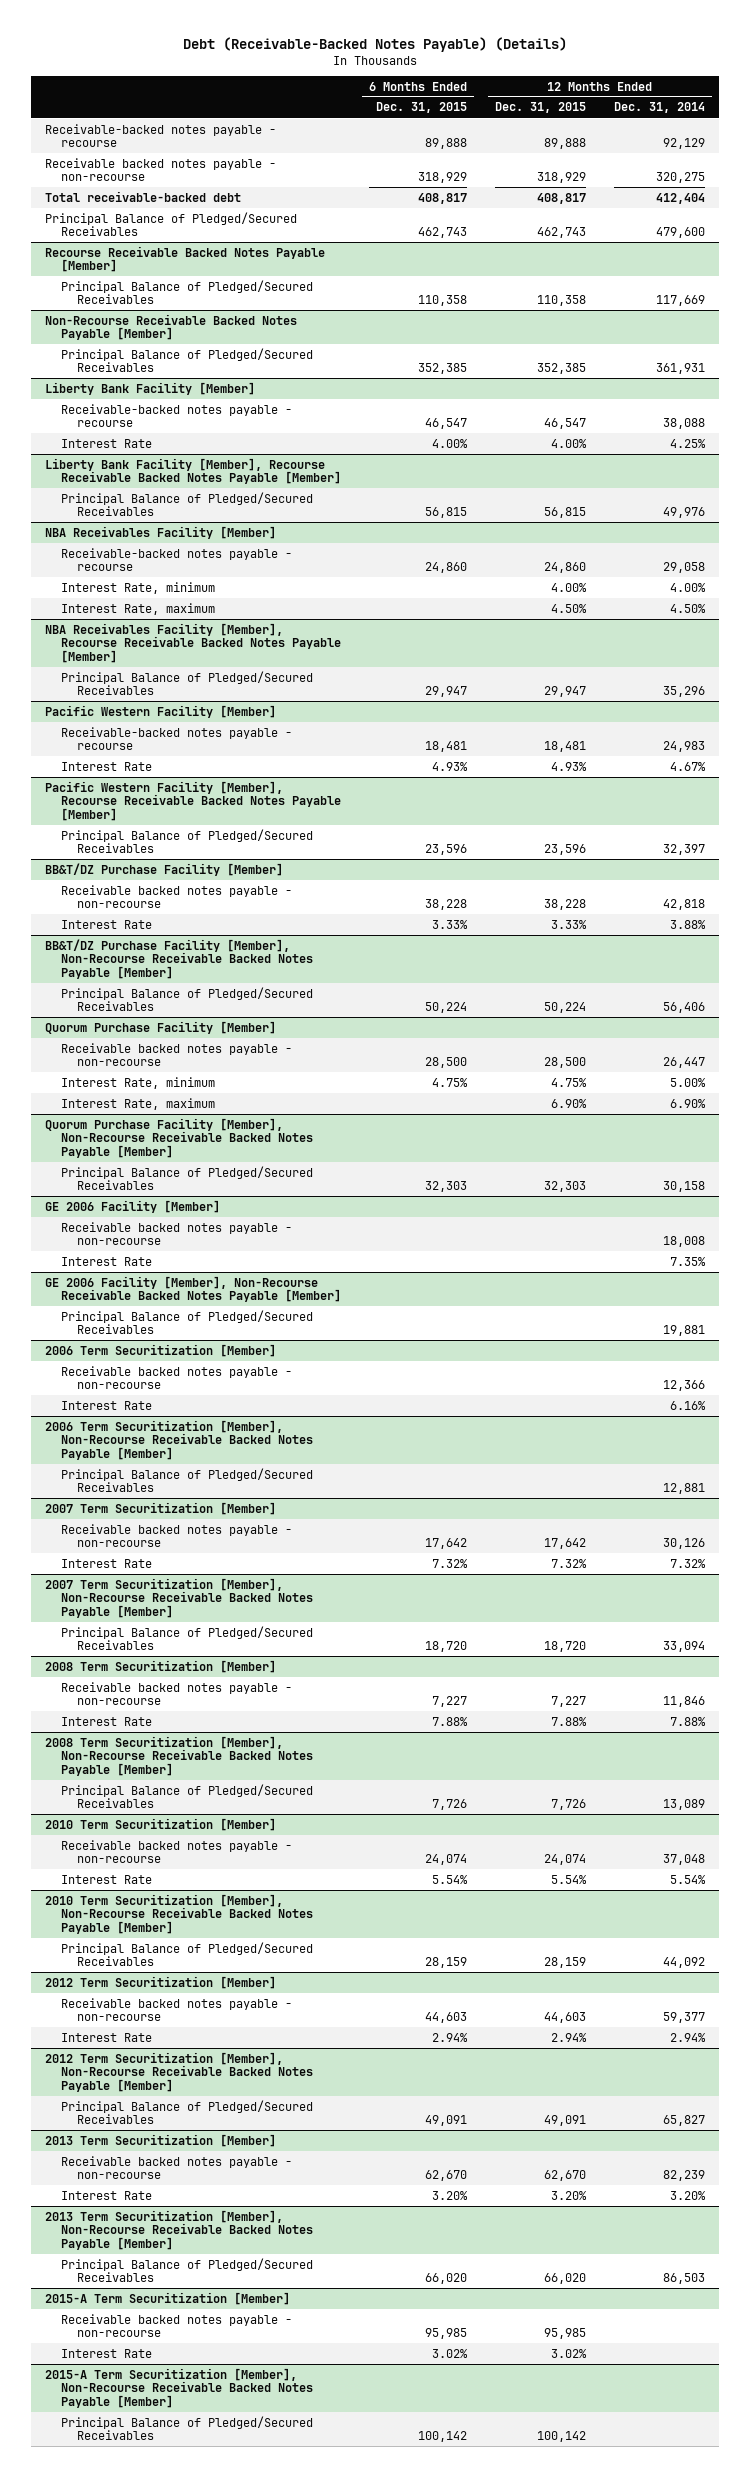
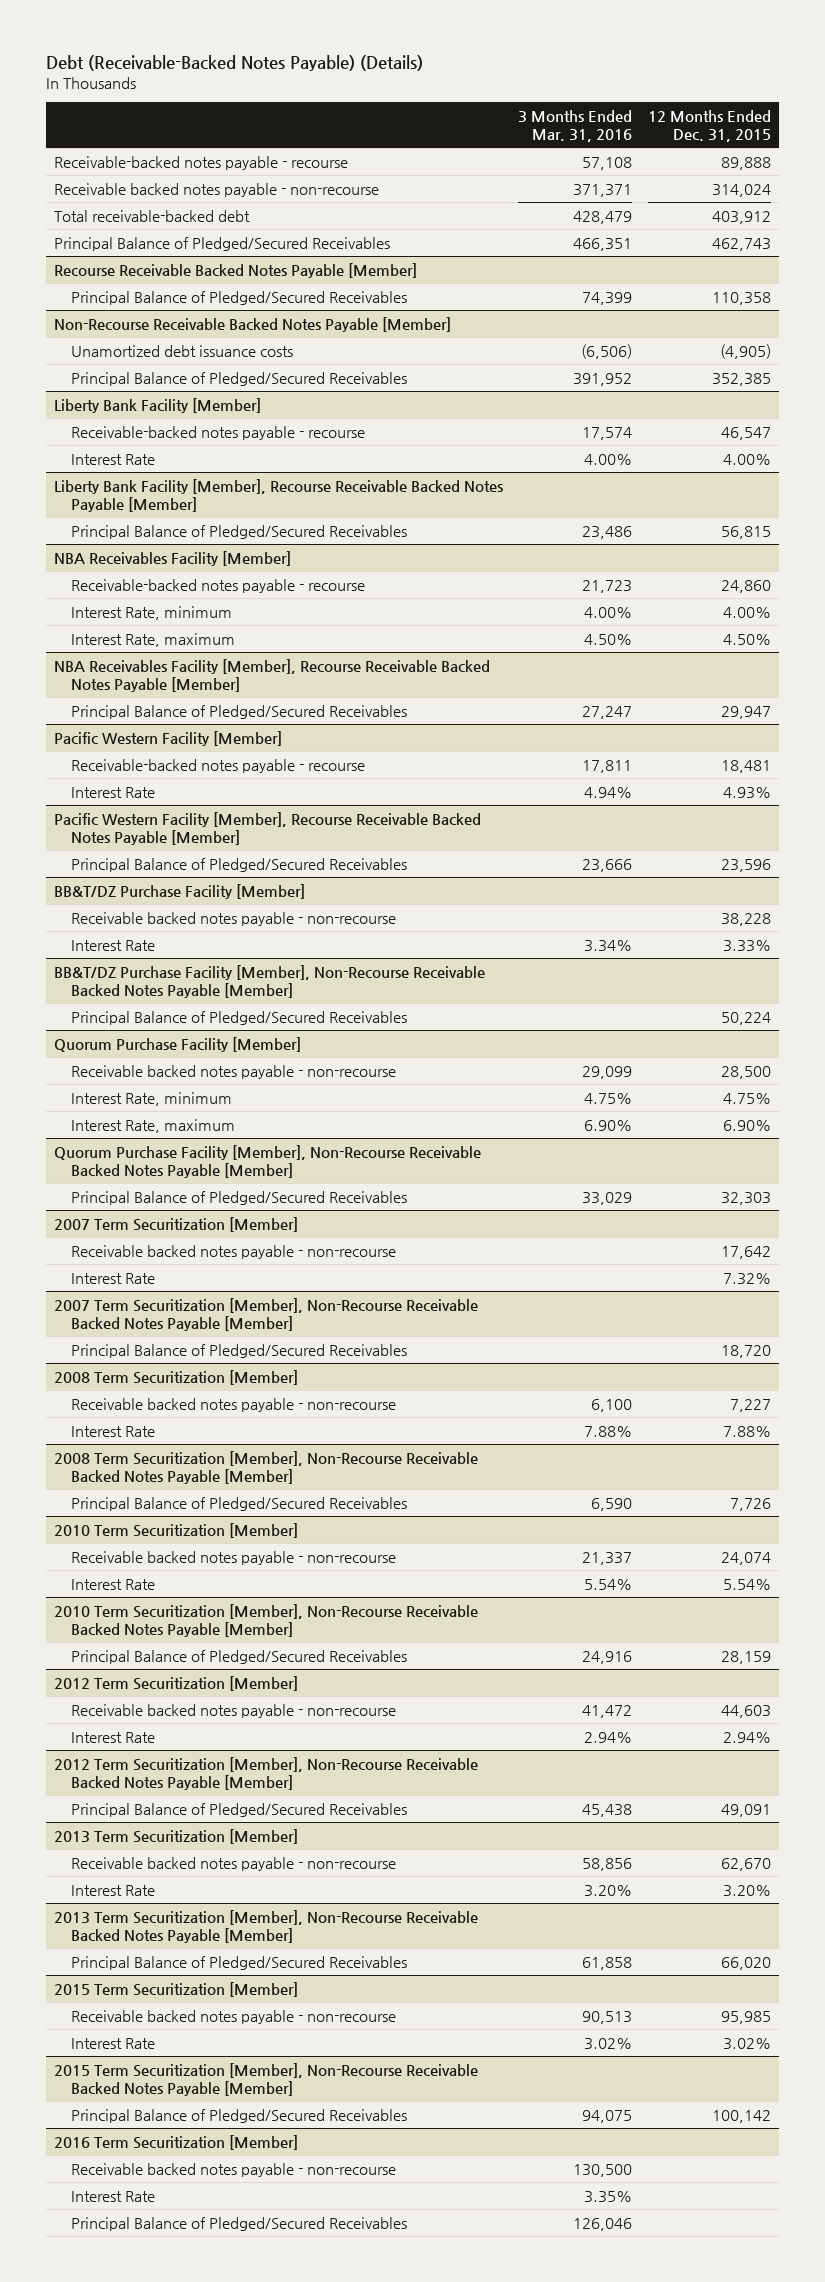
- | 6 Months Ended Dec. 31, 2015 | 12 Months Ended Dec. 31, 2015 | 12 Months Ended Dec. 31, 2014
+ | 3 Months Ended Mar. 31, 2016 | 12 Months Ended Dec. 31, 2015
- Receivable backed notes payable - non-recourse | 318,929 | 318,929 | 320,275
- Total receivable-backed debt | 408,817 | 408,817 | 412,404
+ Receivable backed notes payable - non-recourse | 371,371 | 314,024
+ Total receivable-backed debt | 428,479 | 403,912
@ Non-Recourse Receivable Backed Notes Payable [Member]
+ Unamortized debt issuance costs | (6,506) | (4,905)
- GE 2006 Facility [Member]
- Receivable backed notes payable - non-recourse | | | 18,008
- Interest Rate | | | 7.35%
- GE 2006 Facility [Member], Non-Recourse Receivable Backed Notes Payable [Member]
- Principal Balance of Pledged/Secured Receivables | | | 19,881
- 2006 Term Securitization [Member]
- Receivable backed notes payable - non-recourse | | | 12,366
- Interest Rate | | | 6.16%
- 2006 Term Securitization [Member], Non-Recourse Receivable Backed Notes Payable [Member]
- Principal Balance of Pledged/Secured Receivables | | | 12,881
- 2015-A Term Securitization [Member]
+ 2015 Term Securitization [Member]
- 2015-A Term Securitization [Member], Non-Recourse Receivable Backed Notes Payable [Member]
+ 2015 Term Securitization [Member], Non-Recourse Receivable Backed Notes Payable [Member]
+ 2016 Term Securitization [Member]
+ Receivable backed notes payable - non-recourse | 130,500 |
+ Interest Rate | 3.35% |
+ Principal Balance of Pledged/Secured Receivables | 126,046 |

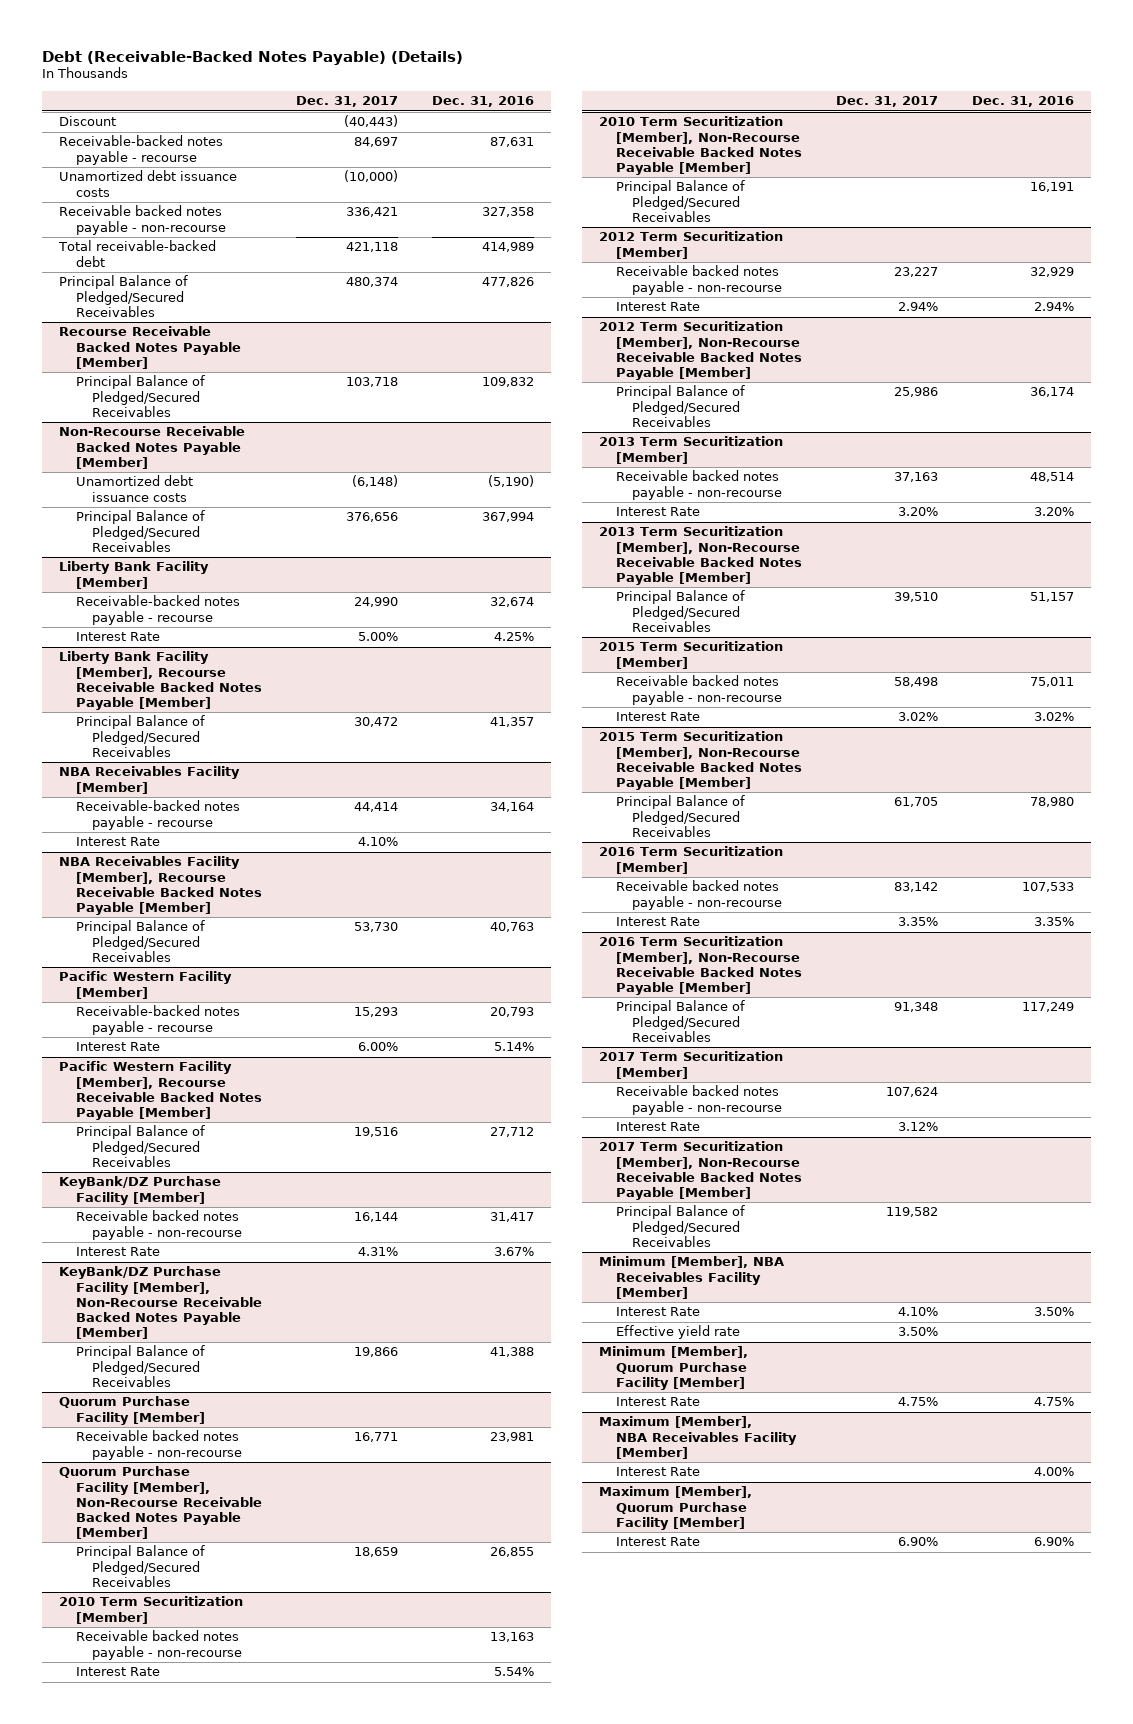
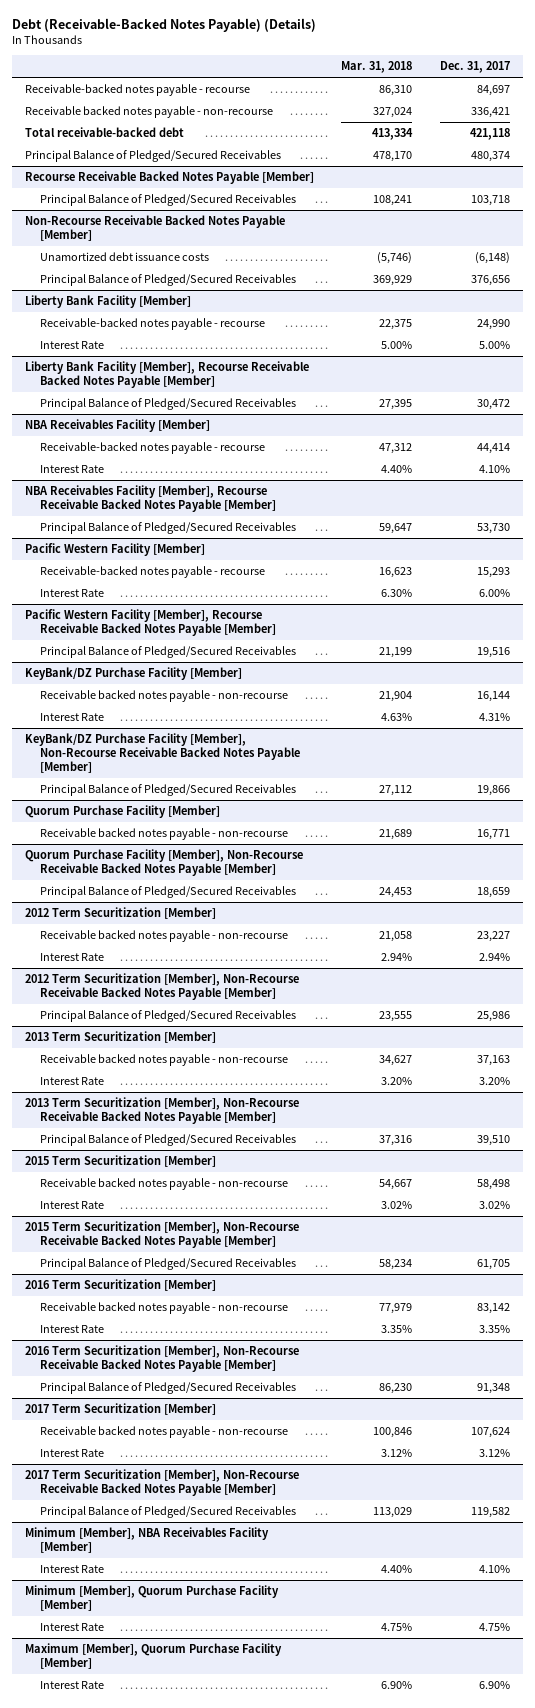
- | Dec. 31, 2017 | Dec. 31, 2016
+ | Mar. 31, 2018 | Dec. 31, 2017
- Discount | (40,443) |
- Unamortized debt issuance costs | (10,000) |
- 2010 Term Securitization [Member]
- Receivable backed notes payable - non-recourse | | 13,163
- Interest Rate | | 5.54%
- 2010 Term Securitization [Member], Non-Recourse Receivable Backed Notes Payable [Member]
- Principal Balance of Pledged/Secured Receivables | | 16,191
@ Minimum [Member], NBA Receivables Facility [Member]
- Effective yield rate | 3.50% |
- Maximum [Member], NBA Receivables Facility [Member]
- Interest Rate | | 4.00%

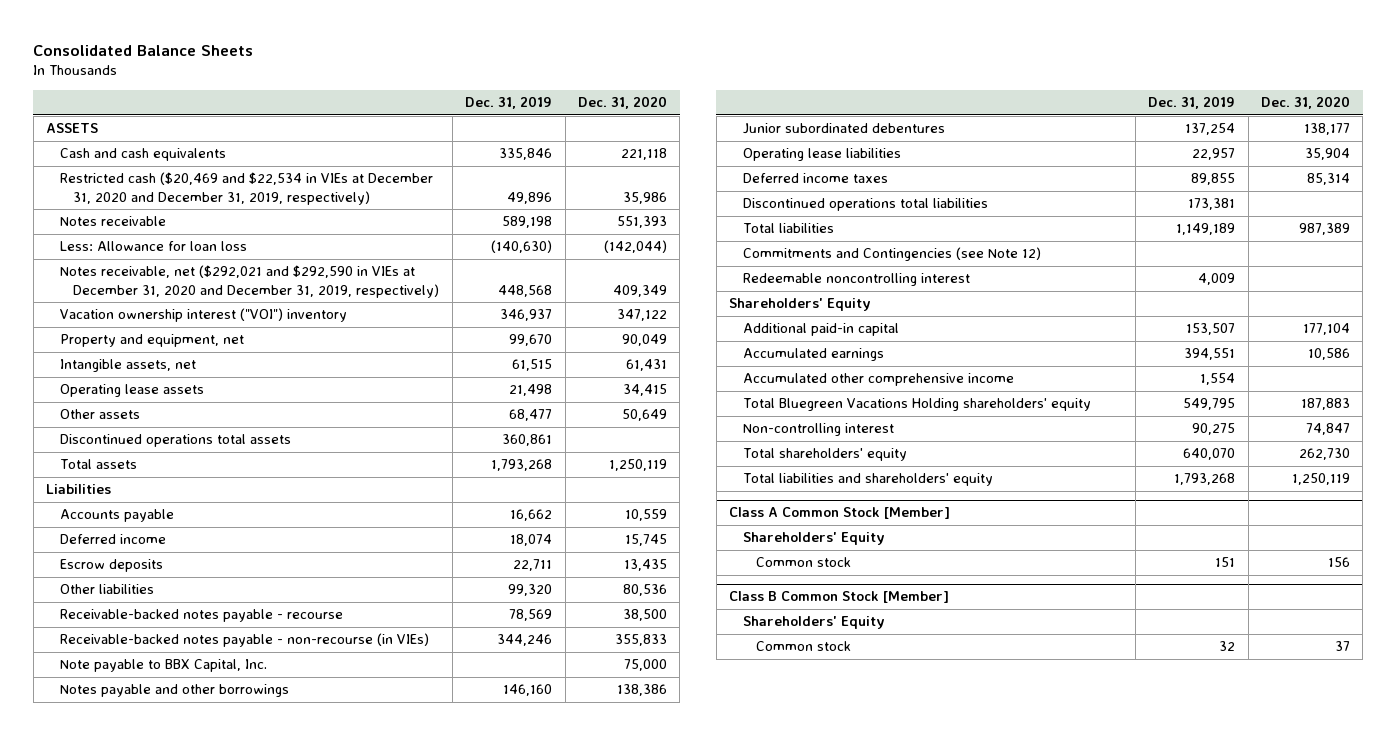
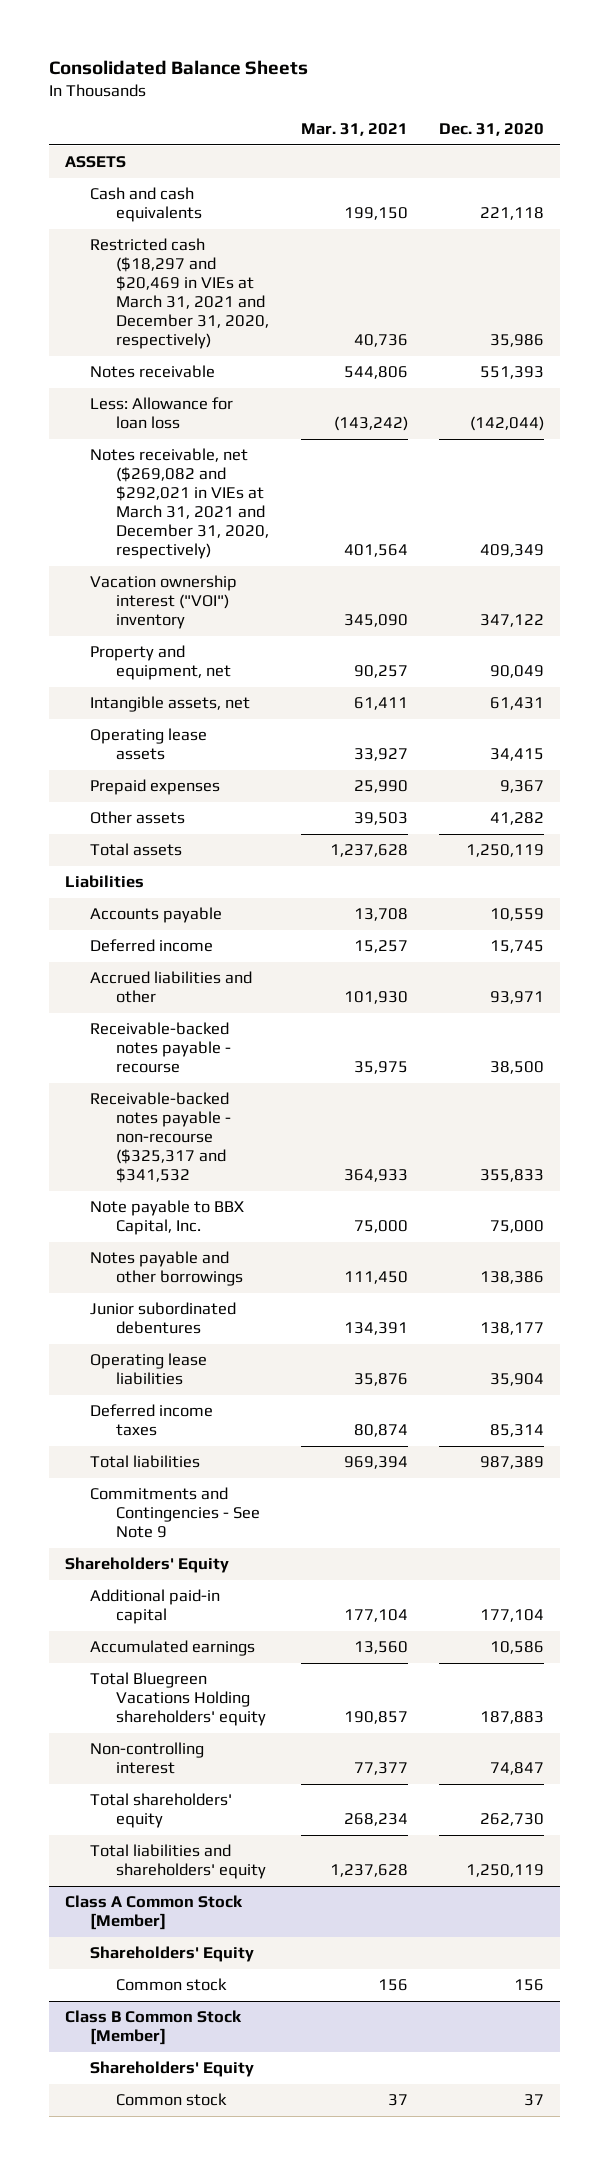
- | Dec. 31, 2019 | Dec. 31, 2020
+ | Mar. 31, 2021 | Dec. 31, 2020
- Restricted cash ($20,469 and $22,534 in VIEs at December 31, 2020 and December 31, 2019, respectively) | 49,896 | 35,986
+ Restricted cash ($18,297 and $20,469 in VIEs at March 31, 2021 and December 31, 2020, respectively) | 40,736 | 35,986
- Notes receivable, net ($292,021 and $292,590 in VIEs at December 31, 2020 and December 31, 2019, respectively) | 448,568 | 409,349
+ Notes receivable, net ($269,082 and $292,021 in VIEs at March 31, 2021 and December 31, 2020, respectively) | 401,564 | 409,349
- Other assets | 68,477 | 50,649
- Discontinued operations total assets | 360,861 |
+ Prepaid expenses | 25,990 | 9,367
+ Other assets | 39,503 | 41,282
- Escrow deposits | 22,711 | 13,435
- Other liabilities | 99,320 | 80,536
+ Accrued liabilities and other | 101,930 | 93,971
- Receivable-backed notes payable - non-recourse (in VIEs) | 344,246 | 355,833
+ Receivable-backed notes payable - non-recourse ($325,317 and $341,532 | 364,933 | 355,833
- Discontinued operations total liabilities | 173,381 |
- Commitments and Contingencies (see Note 12)
- Redeemable noncontrolling interest | 4,009 |
+ Commitments and Contingencies - See Note 9
- Accumulated other comprehensive income | 1,554 |

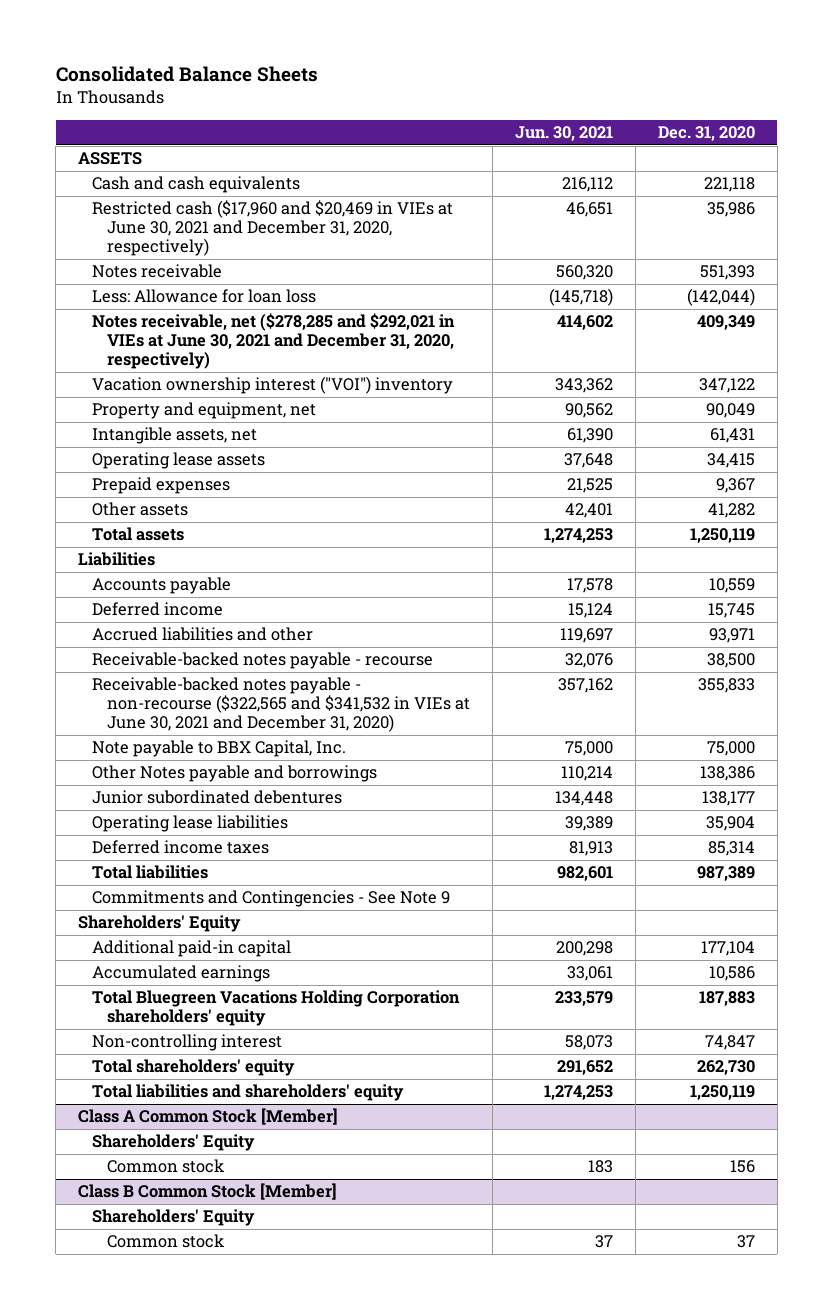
- | Mar. 31, 2021 | Dec. 31, 2020
+ | Jun. 30, 2021 | Dec. 31, 2020
- Restricted cash ($18,297 and $20,469 in VIEs at March 31, 2021 and December 31, 2020, respectively) | 40,736 | 35,986
+ Restricted cash ($17,960 and $20,469 in VIEs at June 30, 2021 and December 31, 2020, respectively) | 46,651 | 35,986
- Notes receivable, net ($269,082 and $292,021 in VIEs at March 31, 2021 and December 31, 2020, respectively) | 401,564 | 409,349
+ Notes receivable, net ($278,285 and $292,021 in VIEs at June 30, 2021 and December 31, 2020, respectively) | 414,602 | 409,349
- Receivable-backed notes payable - non-recourse ($325,317 and $341,532 | 364,933 | 355,833
+ Receivable-backed notes payable - non-recourse ($322,565 and $341,532 in VIEs at June 30, 2021 and December 31, 2020) | 357,162 | 355,833
- Notes payable and other borrowings | 111,450 | 138,386
+ Other Notes payable and borrowings | 110,214 | 138,386
- Total Bluegreen Vacations Holding shareholders' equity | 190,857 | 187,883
+ Total Bluegreen Vacations Holding Corporation shareholders' equity | 233,579 | 187,883

